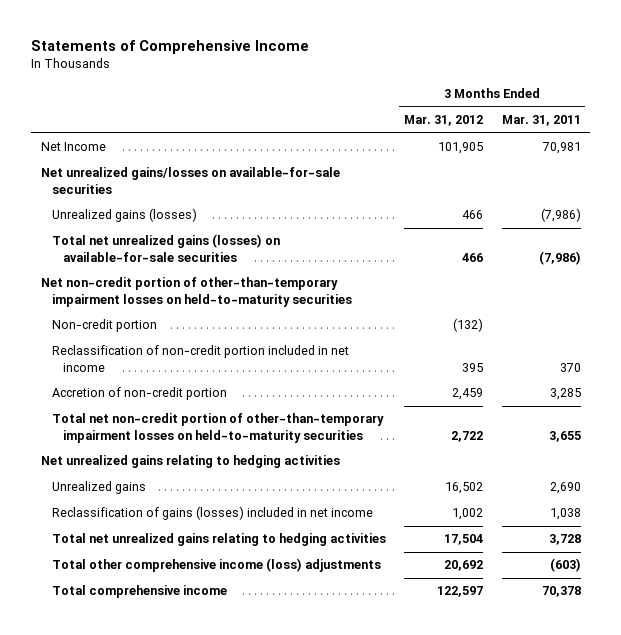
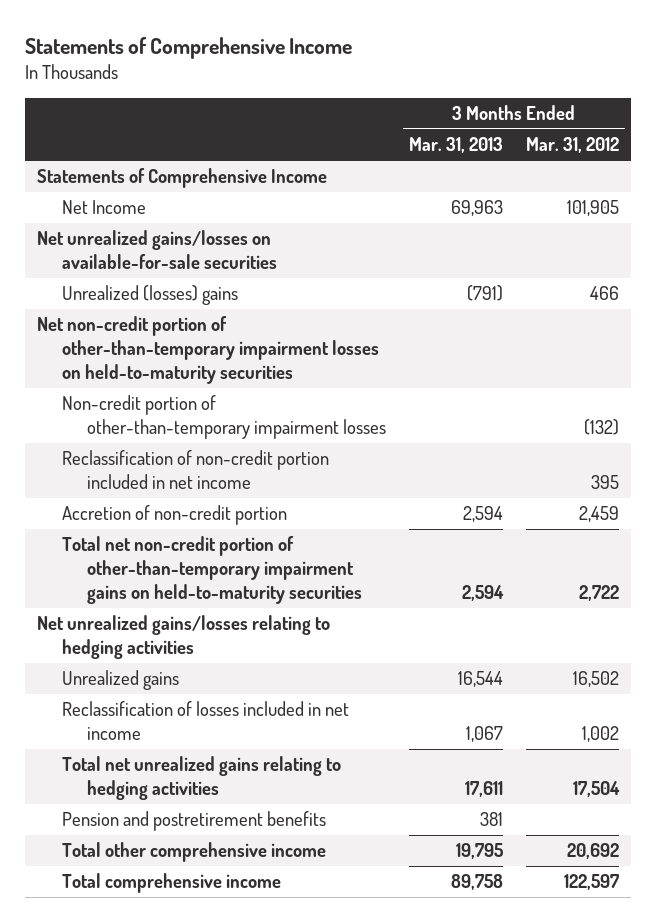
- | 3 Months Ended Mar. 31, 2012 | 3 Months Ended Mar. 31, 2011
+ | 3 Months Ended Mar. 31, 2013 | 3 Months Ended Mar. 31, 2012
+ Statements of Comprehensive Income
- Unrealized gains (losses) | 466 | (7,986)
- Total net unrealized gains (losses) on available-for-sale securities | 466 | (7,986)
+ Unrealized (losses) gains | (791) | 466
- Non-credit portion | (132) |
+ Non-credit portion of other-than-temporary impairment losses | | (132)
- Total net non-credit portion of other-than-temporary impairment losses on held-to-maturity securities | 2,722 | 3,655
- Net unrealized gains relating to hedging activities
+ Total net non-credit portion of other-than-temporary impairment gains on held-to-maturity securities | 2,594 | 2,722
+ Net unrealized gains/losses relating to hedging activities
- Reclassification of gains (losses) included in net income | 1,002 | 1,038
+ Reclassification of losses included in net income | 1,067 | 1,002
- Total other comprehensive income (loss) adjustments | 20,692 | (603)
+ Pension and postretirement benefits | 381 |
+ Total other comprehensive income | 19,795 | 20,692

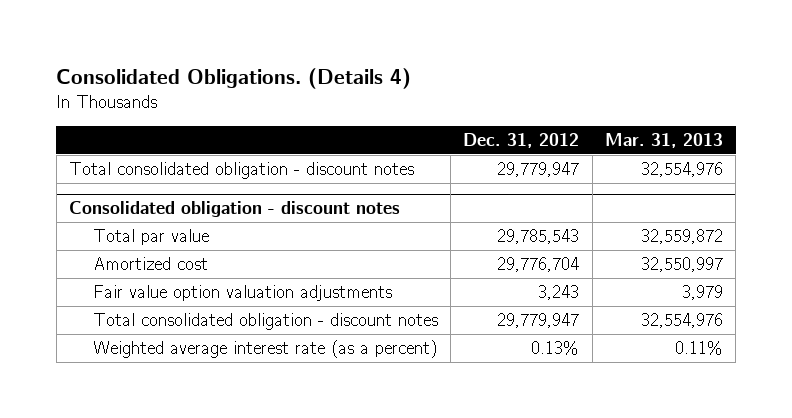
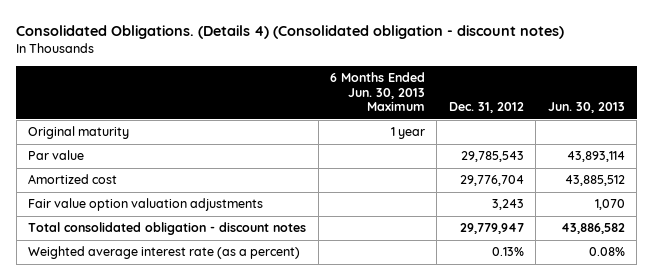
- Consolidated Obligations. (Details 4)
+ Consolidated Obligations. (Details 4) (Consolidated obligation - discount notes)
- | Dec. 31, 2012 | Mar. 31, 2013
+ | 6 Months Ended Jun. 30, 2013 Maximum | Dec. 31, 2012 | Jun. 30, 2013
- Total consolidated obligation - discount notes | 29,779,947 | 32,554,976
- Consolidated obligation - discount notes
- Total par value | 29,785,543 | 32,559,872
+ Original maturity | 1 year | |
+ Par value | | 29,785,543 | 43,893,114

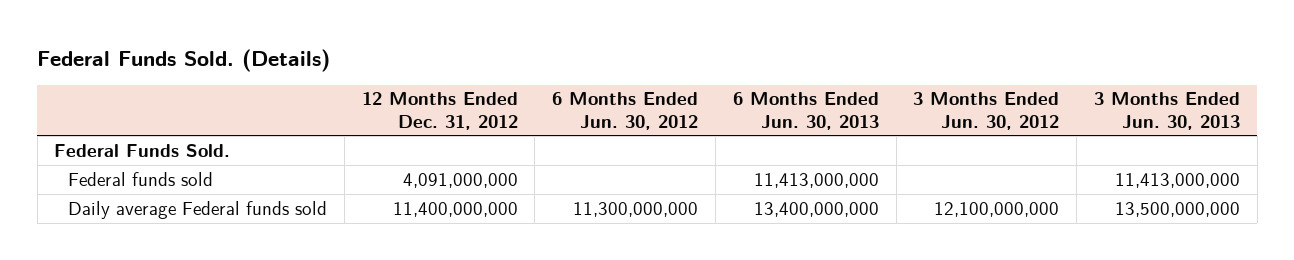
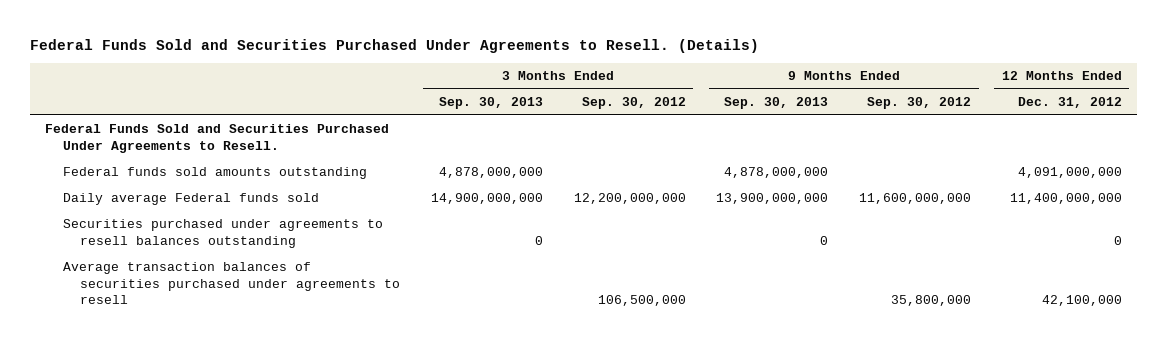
- Federal Funds Sold. (Details)
+ Federal Funds Sold and Securities Purchased Under Agreements to Resell. (Details)
- | 12 Months Ended Dec. 31, 2012 | 6 Months Ended Jun. 30, 2012 | 6 Months Ended Jun. 30, 2013 | 3 Months Ended Jun. 30, 2012 | 3 Months Ended Jun. 30, 2013
+ | 3 Months Ended Sep. 30, 2013 | 3 Months Ended Sep. 30, 2012 | 9 Months Ended Sep. 30, 2013 | 9 Months Ended Sep. 30, 2012 | 12 Months Ended Dec. 31, 2012
- Federal Funds Sold.
- Federal funds sold | 4,091,000,000 | | 11,413,000,000 | | 11,413,000,000
+ Federal Funds Sold and Securities Purchased Under Agreements to Resell.
+ Federal funds sold amounts outstanding | 4,878,000,000 | | 4,878,000,000 | | 4,091,000,000
+ Securities purchased under agreements to resell balances outstanding | 0 | | 0 | | 0
+ Average transaction balances of securities purchased under agreements to resell | | 106,500,000 | | 35,800,000 | 42,100,000

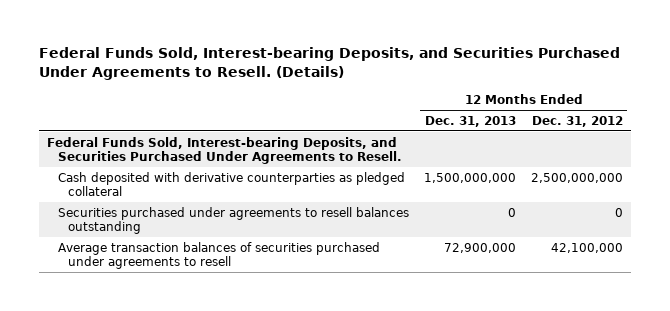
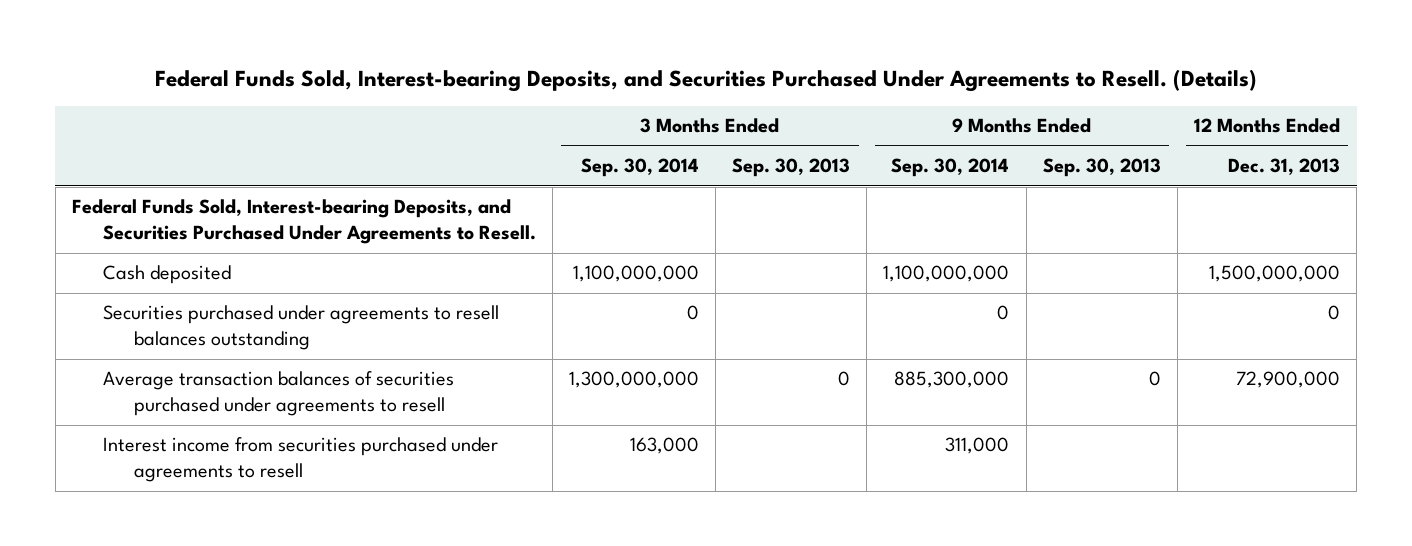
- | 12 Months Ended Dec. 31, 2013 | 12 Months Ended Dec. 31, 2012
+ | 3 Months Ended Sep. 30, 2014 | 3 Months Ended Sep. 30, 2013 | 9 Months Ended Sep. 30, 2014 | 9 Months Ended Sep. 30, 2013 | 12 Months Ended Dec. 31, 2013
- Cash deposited with derivative counterparties as pledged collateral | 1,500,000,000 | 2,500,000,000
+ Cash deposited | 1,100,000,000 | | 1,100,000,000 | | 1,500,000,000
+ Interest income from securities purchased under agreements to resell | 163,000 | | 311,000 | |

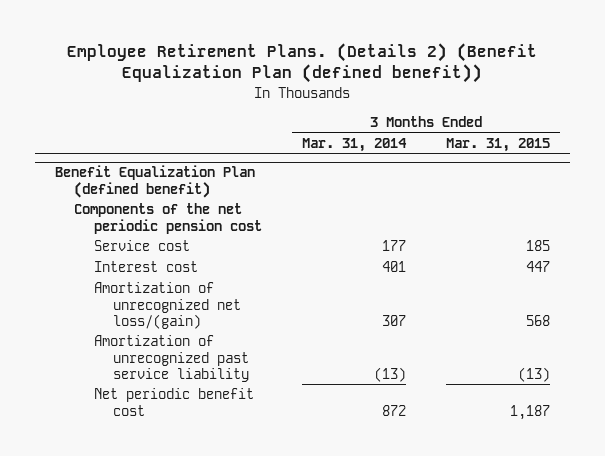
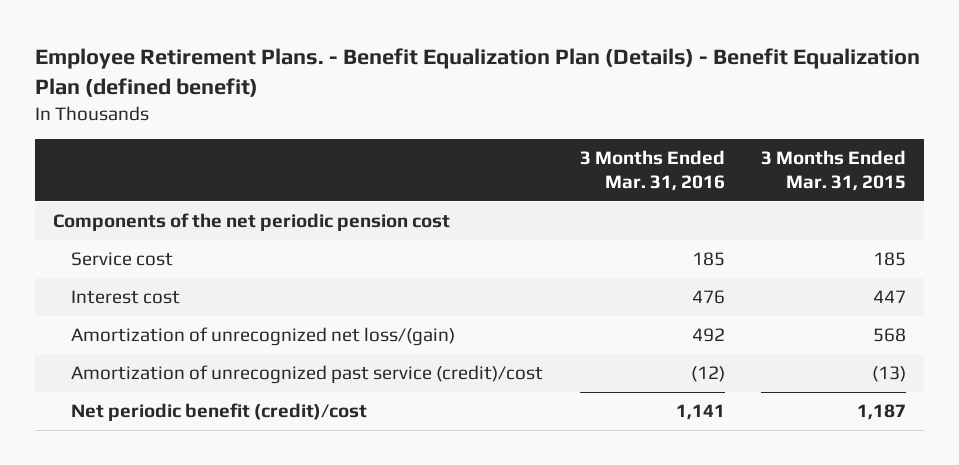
- Employee Retirement Plans. (Details 2) (Benefit Equalization Plan (defined benefit))
+ Employee Retirement Plans. - Benefit Equalization Plan (Details) - Benefit Equalization Plan (defined benefit)
- | 3 Months Ended Mar. 31, 2014 | 3 Months Ended Mar. 31, 2015
+ | 3 Months Ended Mar. 31, 2016 | 3 Months Ended Mar. 31, 2015
- Benefit Equalization Plan (defined benefit)
- Amortization of unrecognized past service liability | (13) | (13)
- Net periodic benefit cost | 872 | 1,187
+ Amortization of unrecognized past service (credit)/cost | (12) | (13)
+ Net periodic benefit (credit)/cost | 1,141 | 1,187

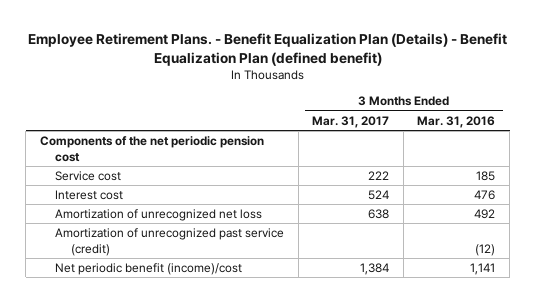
- | 3 Months Ended Mar. 31, 2016 | 3 Months Ended Mar. 31, 2015
+ | 3 Months Ended Mar. 31, 2017 | 3 Months Ended Mar. 31, 2016
- Amortization of unrecognized net loss/(gain) | 492 | 568
- Amortization of unrecognized past service (credit)/cost | (12) | (13)
- Net periodic benefit (credit)/cost | 1,141 | 1,187
+ Amortization of unrecognized net loss | 638 | 492
+ Amortization of unrecognized past service (credit) | | (12)
+ Net periodic benefit (income)/cost | 1,384 | 1,141

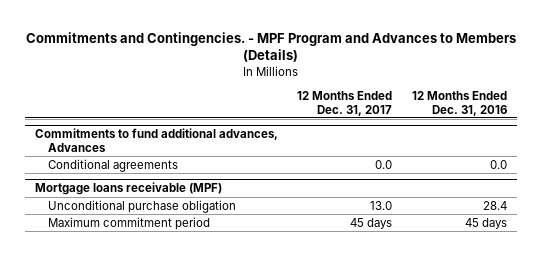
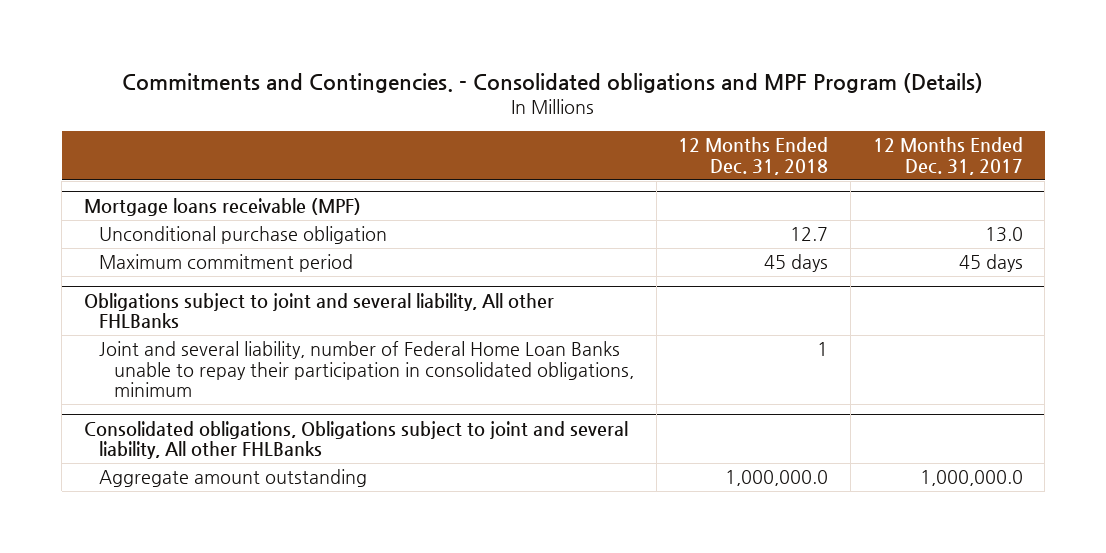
- Commitments and Contingencies. - MPF Program and Advances to Members (Details)
+ Commitments and Contingencies. - Consolidated obligations and MPF Program (Details)
- | 12 Months Ended Dec. 31, 2017 | 12 Months Ended Dec. 31, 2016
+ | 12 Months Ended Dec. 31, 2018 | 12 Months Ended Dec. 31, 2017
- Commitments to fund additional advances, Advances
- Conditional agreements | 0.0 | 0.0
+ Obligations subject to joint and several liability, All other FHLBanks
+ Joint and several liability, number of Federal Home Loan Banks unable to repay their participation in consolidated obligations, minimum | 1 |
+ Consolidated obligations, Obligations subject to joint and several liability, All other FHLBanks
+ Aggregate amount outstanding | 1,000,000.0 | 1,000,000.0

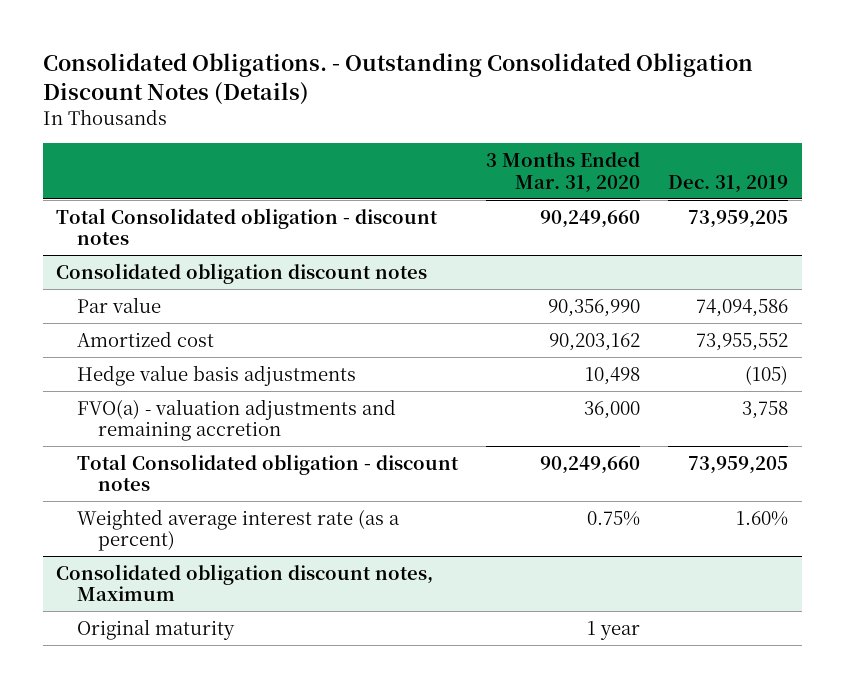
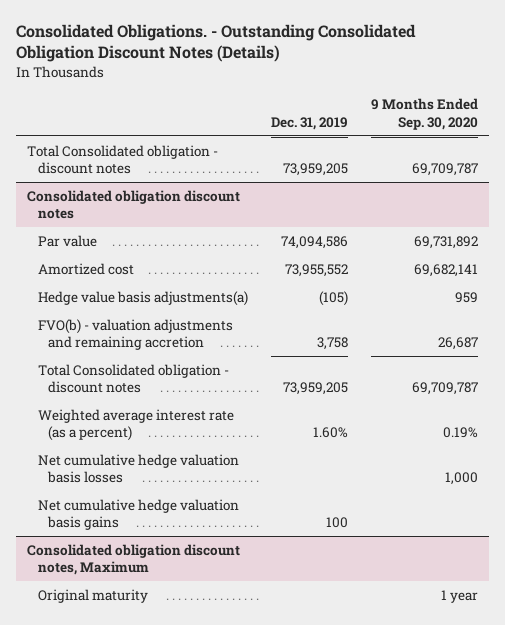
- | 3 Months Ended Mar. 31, 2020 | Dec. 31, 2019
+ | Dec. 31, 2019 | 9 Months Ended Sep. 30, 2020
@ Consolidated obligation discount notes
- Hedge value basis adjustments | 10,498 | (105)
- FVO(a) - valuation adjustments and remaining accretion | 36,000 | 3,758
+ Hedge value basis adjustments(a) | (105) | 959
+ FVO(b) - valuation adjustments and remaining accretion | 3,758 | 26,687
+ Net cumulative hedge valuation basis losses | | 1,000
+ Net cumulative hedge valuation basis gains | 100 |

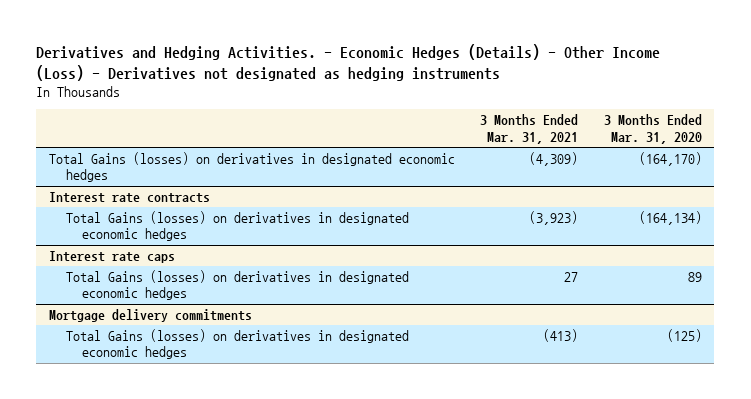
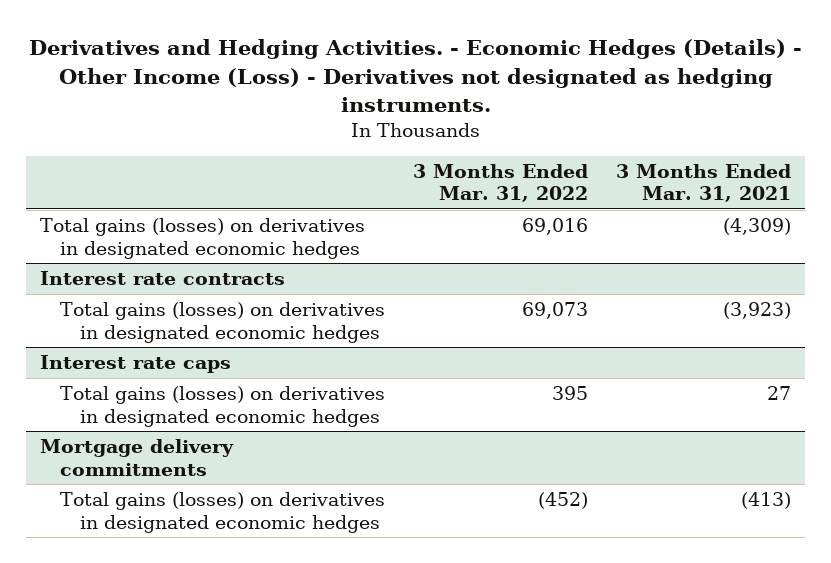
- Derivatives and Hedging Activities. - Economic Hedges (Details) - Other Income (Loss) - Derivatives not designated as hedging instruments
+ Derivatives and Hedging Activities. - Economic Hedges (Details) - Other Income (Loss) - Derivatives not designated as hedging instruments.
- | 3 Months Ended Mar. 31, 2021 | 3 Months Ended Mar. 31, 2020
+ | 3 Months Ended Mar. 31, 2022 | 3 Months Ended Mar. 31, 2021
- Total Gains (losses) on derivatives in designated economic hedges | (4,309) | (164,170)
+ Total gains (losses) on derivatives in designated economic hedges | 69,016 | (4,309)
@ Interest rate contracts
- Total Gains (losses) on derivatives in designated economic hedges | (3,923) | (164,134)
+ Total gains (losses) on derivatives in designated economic hedges | 69,073 | (3,923)
@ Interest rate caps
- Total Gains (losses) on derivatives in designated economic hedges | 27 | 89
+ Total gains (losses) on derivatives in designated economic hedges | 395 | 27
@ Mortgage delivery commitments
- Total Gains (losses) on derivatives in designated economic hedges | (413) | (125)
+ Total gains (losses) on derivatives in designated economic hedges | (452) | (413)

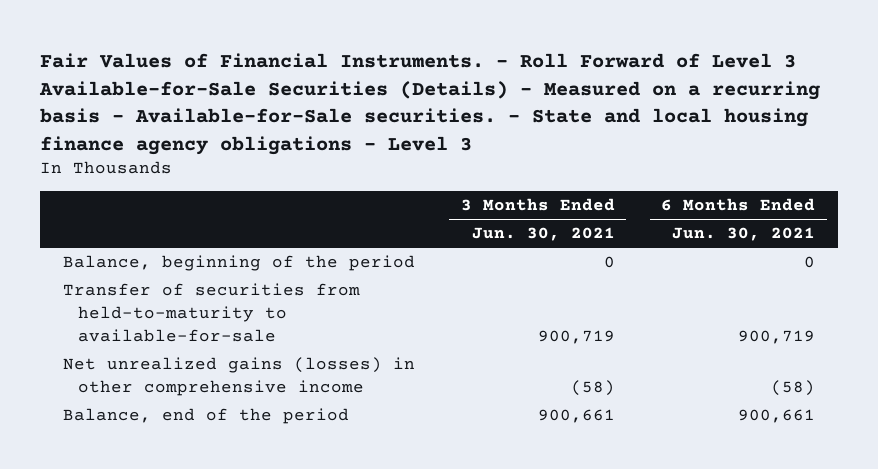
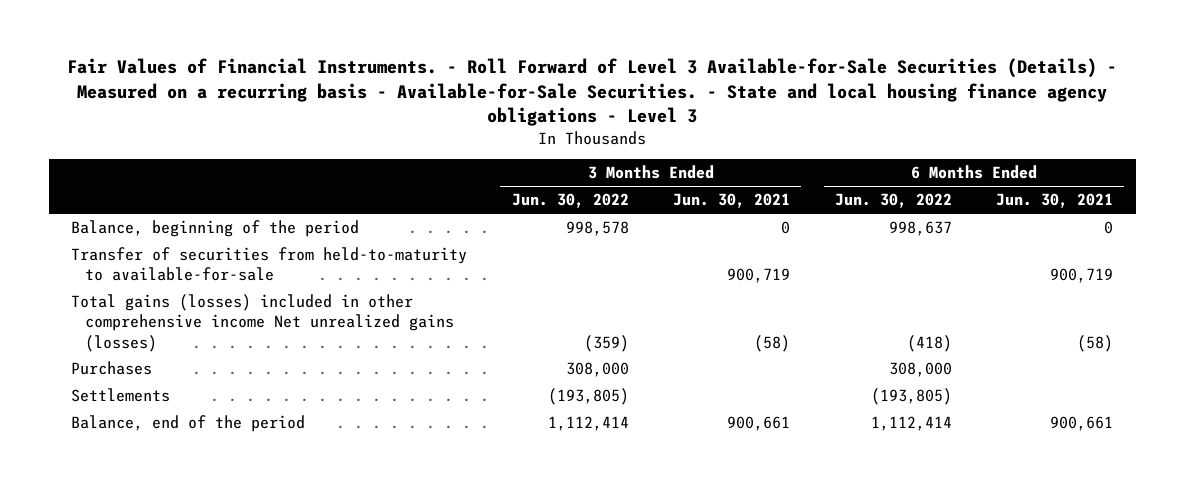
- Fair Values of Financial Instruments. - Roll Forward of Level 3 Available-for-Sale Securities (Details) - Measured on a recurring basis - Available-for-Sale securities. - State and local housing finance agency obligations - Level 3
+ Fair Values of Financial Instruments. - Roll Forward of Level 3 Available-for-Sale Securities (Details) - Measured on a recurring basis - Available-for-Sale Securities. - State and local housing finance agency obligations - Level 3
- | 3 Months Ended Jun. 30, 2021 | 6 Months Ended Jun. 30, 2021
+ | 3 Months Ended Jun. 30, 2022 | 3 Months Ended Jun. 30, 2021 | 6 Months Ended Jun. 30, 2022 | 6 Months Ended Jun. 30, 2021
- Net unrealized gains (losses) in other comprehensive income | (58) | (58)
+ Total gains (losses) included in other comprehensive income Net unrealized gains (losses) | (359) | (58) | (418) | (58)
+ Purchases | 308,000 | | 308,000 |
+ Settlements | (193,805) | | (193,805) |

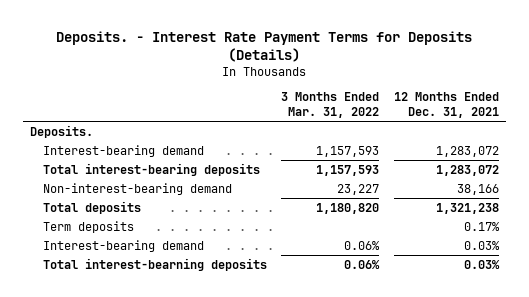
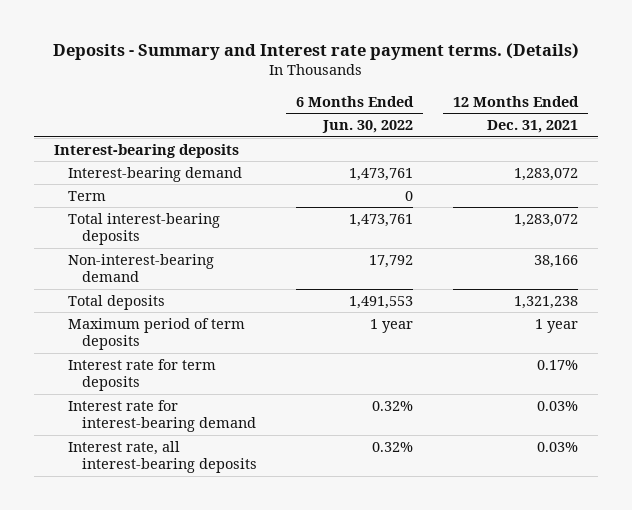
- Deposits. - Interest Rate Payment Terms for Deposits (Details)
+ Deposits - Summary and Interest rate payment terms. (Details)
- | 3 Months Ended Mar. 31, 2022 | 12 Months Ended Dec. 31, 2021
+ | 6 Months Ended Jun. 30, 2022 | 12 Months Ended Dec. 31, 2021
- Deposits.
+ Interest-bearing deposits
+ Term | 0 |
- Term deposits | | 0.17%
- Interest-bearing demand | 0.06% | 0.03%
- Total interest-bearning deposits | 0.06% | 0.03%
+ Maximum period of term deposits | 1 year | 1 year
+ Interest rate for term deposits | | 0.17%
+ Interest rate for interest-bearing demand | 0.32% | 0.03%
+ Interest rate, all interest-bearing deposits | 0.32% | 0.03%

